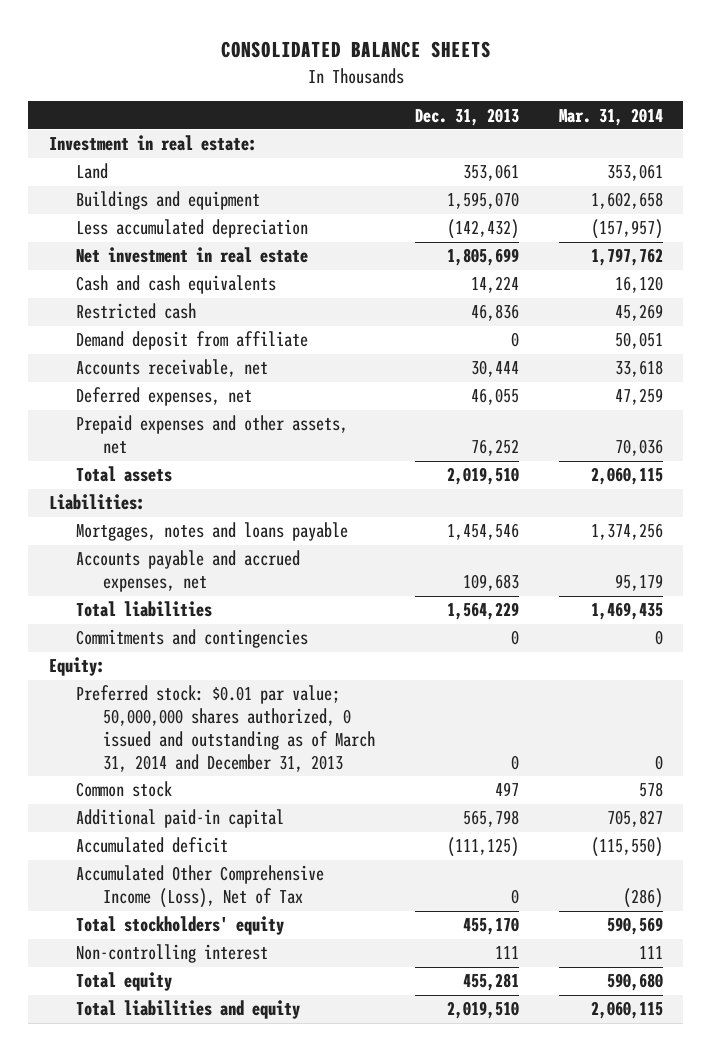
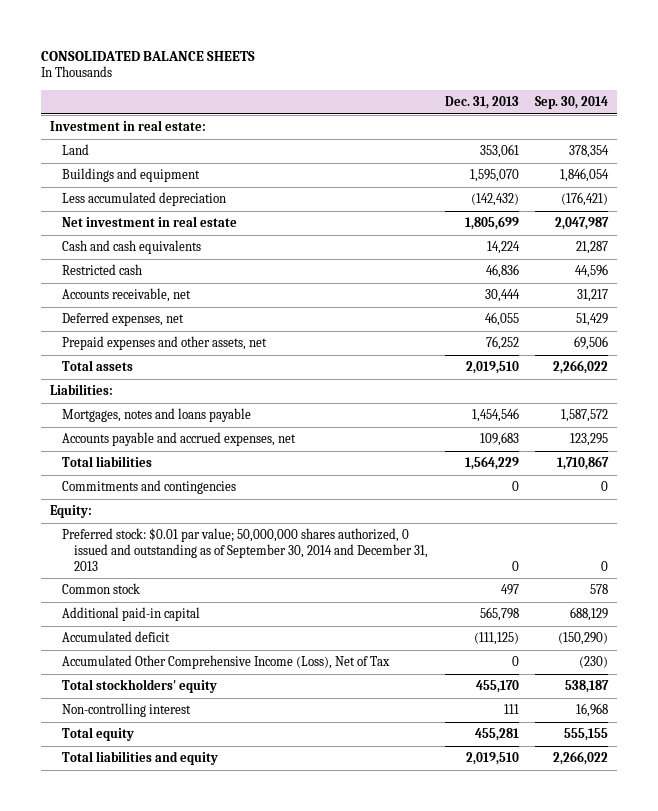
- | Dec. 31, 2013 | Mar. 31, 2014
+ | Dec. 31, 2013 | Sep. 30, 2014
- Demand deposit from affiliate | 0 | 50,051
- Preferred stock: $0.01 par value; 50,000,000 shares authorized, 0 issued and outstanding as of March 31, 2014 and December 31, 2013 | 0 | 0
+ Preferred stock: $0.01 par value; 50,000,000 shares authorized, 0 issued and outstanding as of September 30, 2014 and December 31, 2013 | 0 | 0

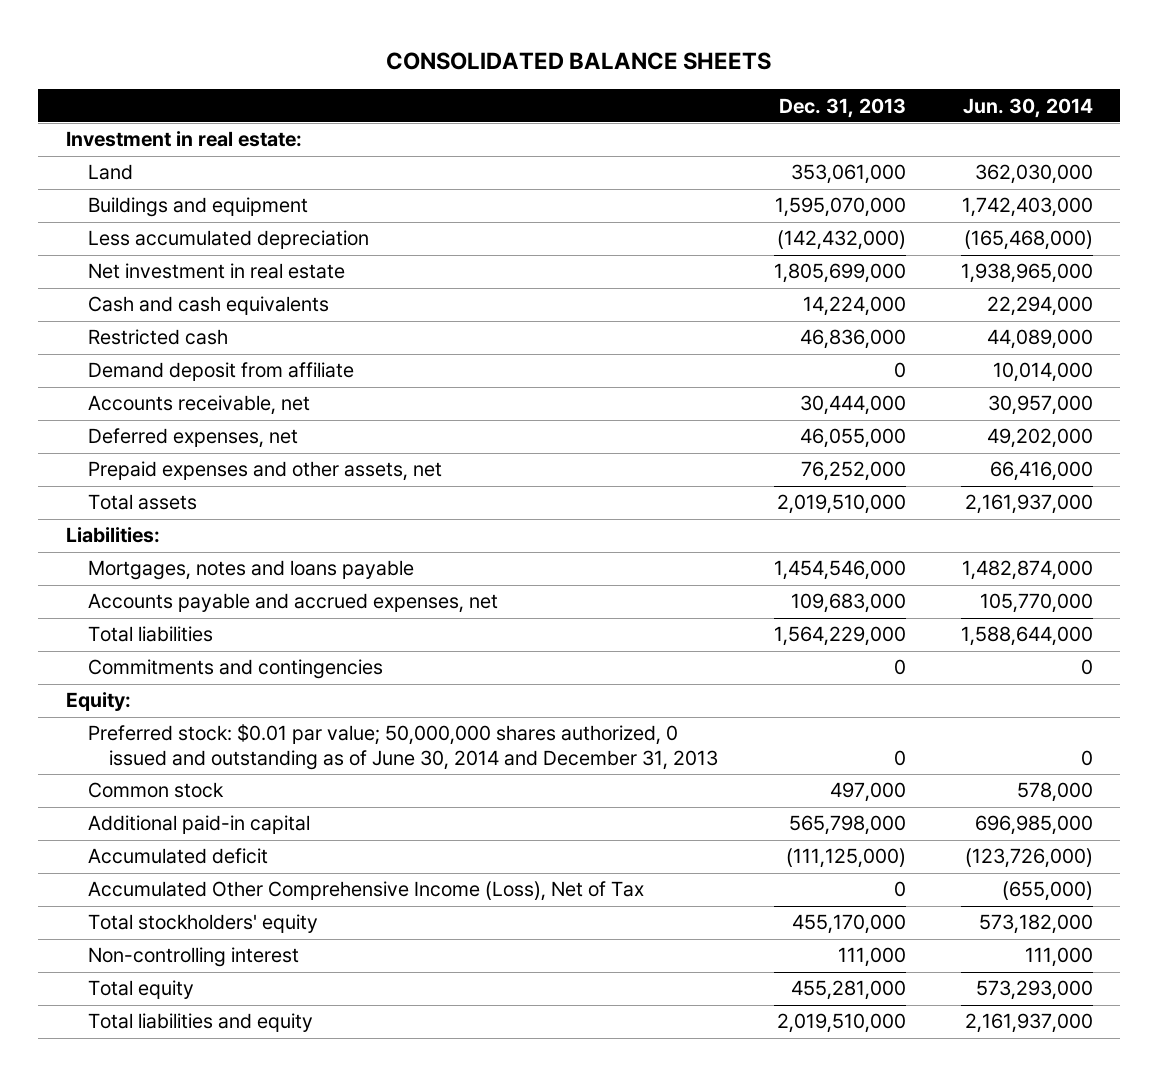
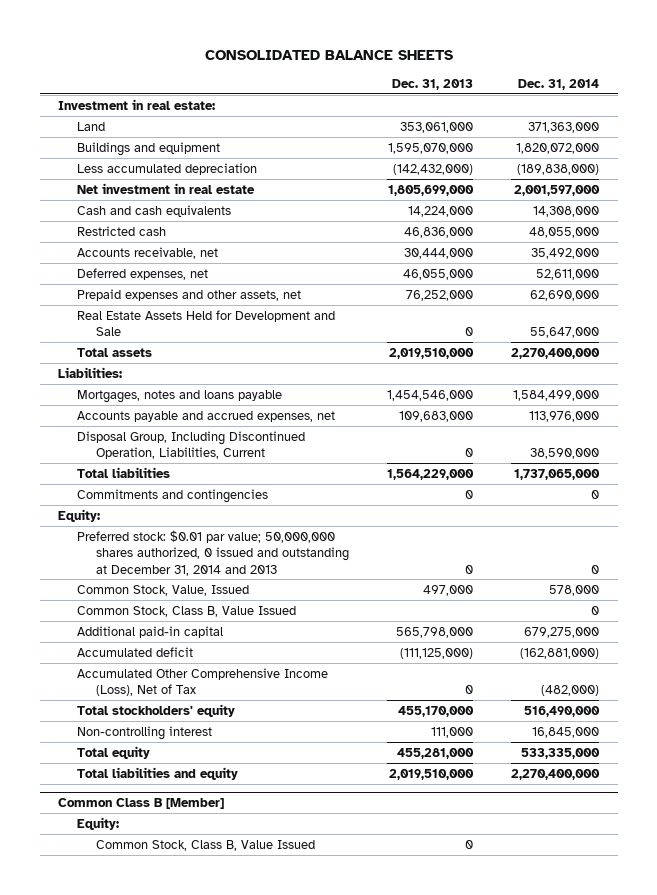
- | Dec. 31, 2013 | Jun. 30, 2014
+ | Dec. 31, 2013 | Dec. 31, 2014
- Demand deposit from affiliate | 0 | 10,014,000
+ Real Estate Assets Held for Development and Sale | 0 | 55,647,000
+ Disposal Group, Including Discontinued Operation, Liabilities, Current | 0 | 38,590,000
- Preferred stock: $0.01 par value; 50,000,000 shares authorized, 0 issued and outstanding as of June 30, 2014 and December 31, 2013 | 0 | 0
- Common stock | 497,000 | 578,000
+ Preferred stock: $0.01 par value; 50,000,000 shares authorized, 0 issued and outstanding at December 31, 2014 and 2013 | 0 | 0
+ Common Stock, Value, Issued | 497,000 | 578,000
+ Common Stock, Class B, Value Issued | | 0
+ Common Class B [Member]
+ Equity:
+ Common Stock, Class B, Value Issued | 0 |

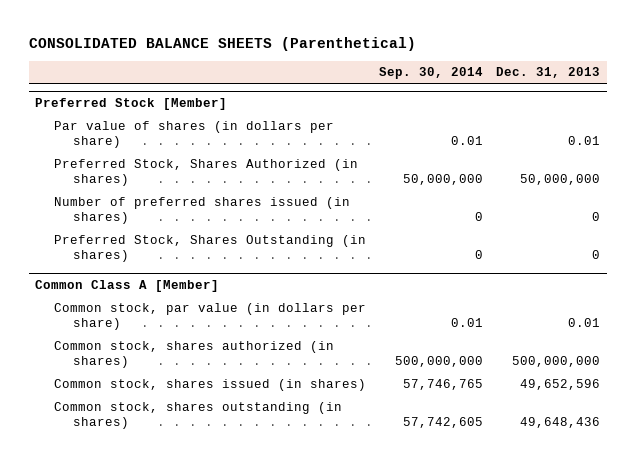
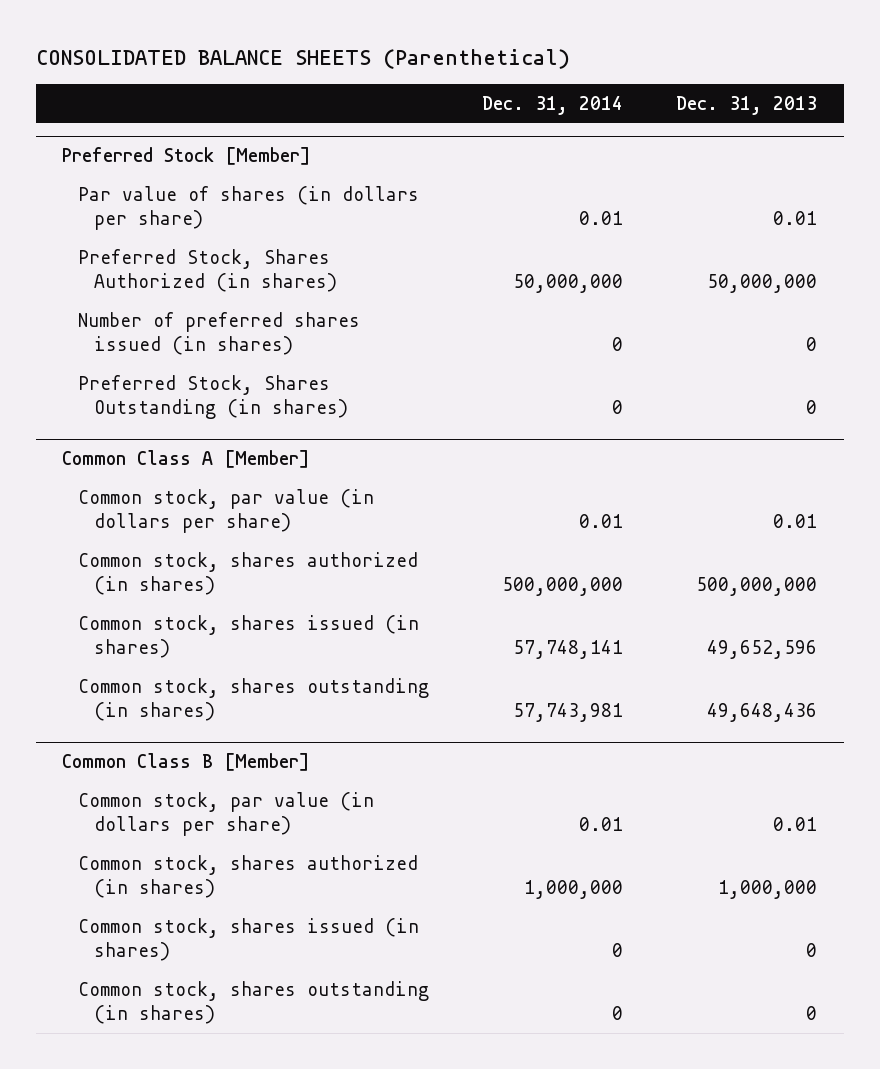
- | Sep. 30, 2014 | Dec. 31, 2013
+ | Dec. 31, 2014 | Dec. 31, 2013
+ Common Class B [Member]
+ Common stock, par value (in dollars per share) | 0.01 | 0.01
+ Common stock, shares authorized (in shares) | 1,000,000 | 1,000,000
+ Common stock, shares issued (in shares) | 0 | 0
+ Common stock, shares outstanding (in shares) | 0 | 0

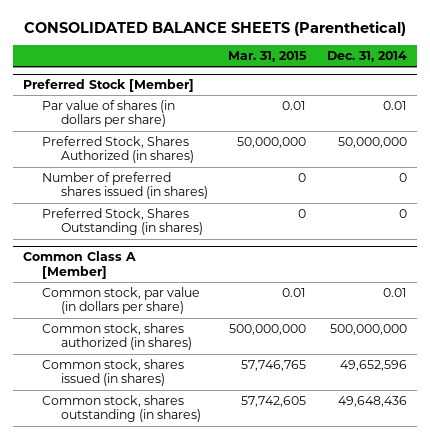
- | Dec. 31, 2014 | Dec. 31, 2013
+ | Mar. 31, 2015 | Dec. 31, 2014
@ Common Class A [Member]
- Common stock, shares issued (in shares) | 57,748,141 | 49,652,596
- Common stock, shares outstanding (in shares) | 57,743,981 | 49,648,436
- Common Class B [Member]
- Common stock, par value (in dollars per share) | 0.01 | 0.01
- Common stock, shares authorized (in shares) | 1,000,000 | 1,000,000
- Common stock, shares issued (in shares) | 0 | 0
- Common stock, shares outstanding (in shares) | 0 | 0
@ Common Class A [Member]
+ Common stock, shares issued (in shares) | 57,746,765 | 49,652,596
+ Common stock, shares outstanding (in shares) | 57,742,605 | 49,648,436

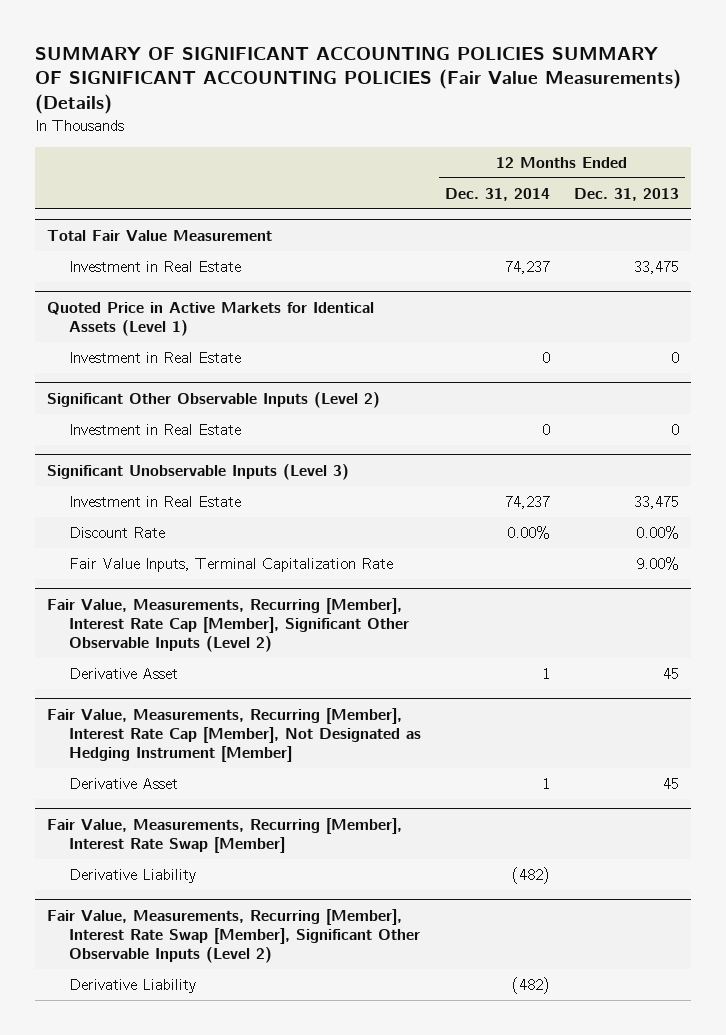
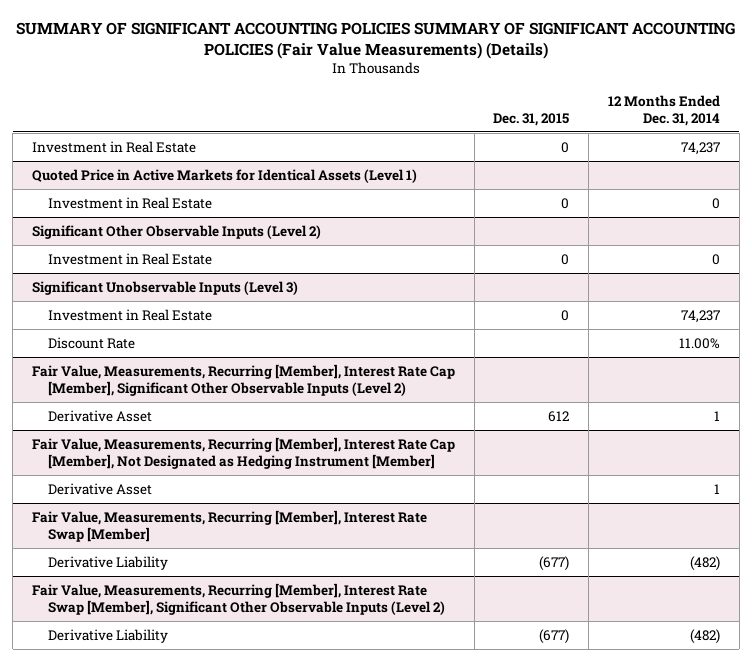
- | 12 Months Ended Dec. 31, 2014 | 12 Months Ended Dec. 31, 2013
+ | Dec. 31, 2015 | 12 Months Ended Dec. 31, 2014
- Total Fair Value Measurement
@ Significant Unobservable Inputs (Level 3)
- Discount Rate | 0.00% | 0.00%
- Fair Value Inputs, Terminal Capitalization Rate | | 9.00%
+ Discount Rate | | 11.00%

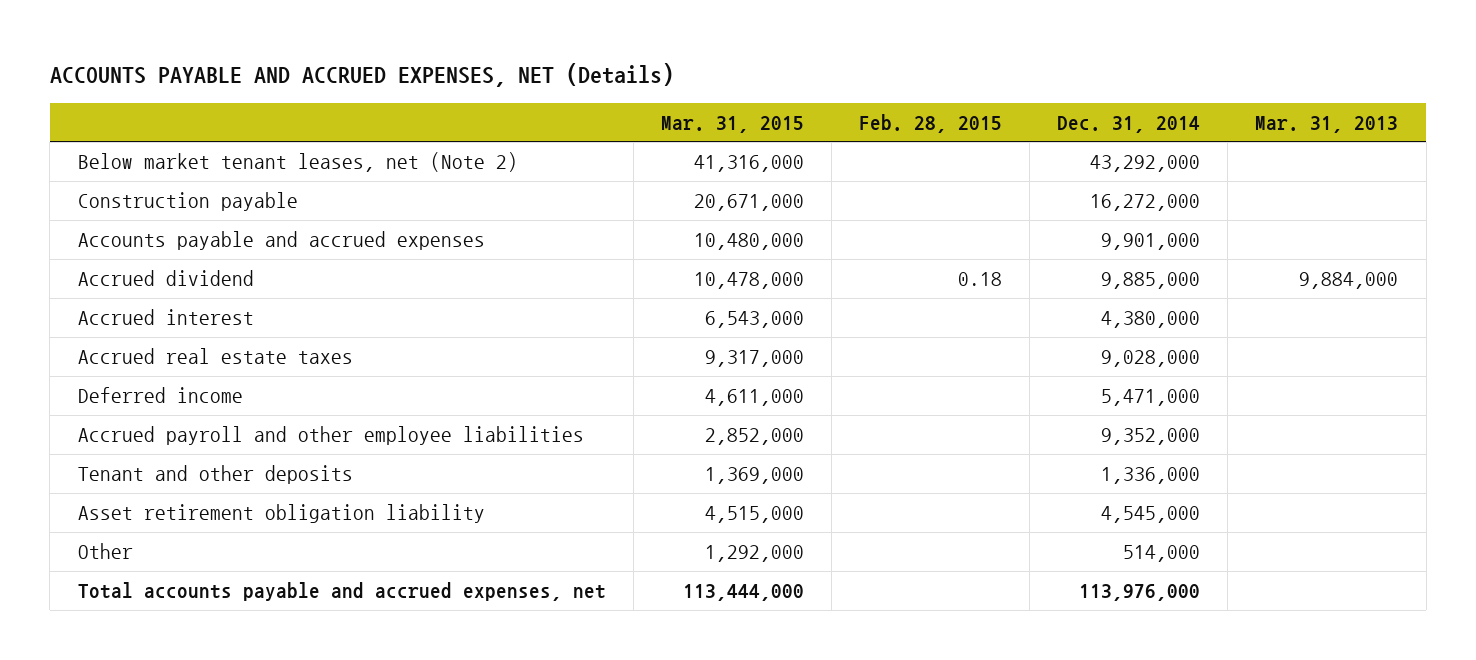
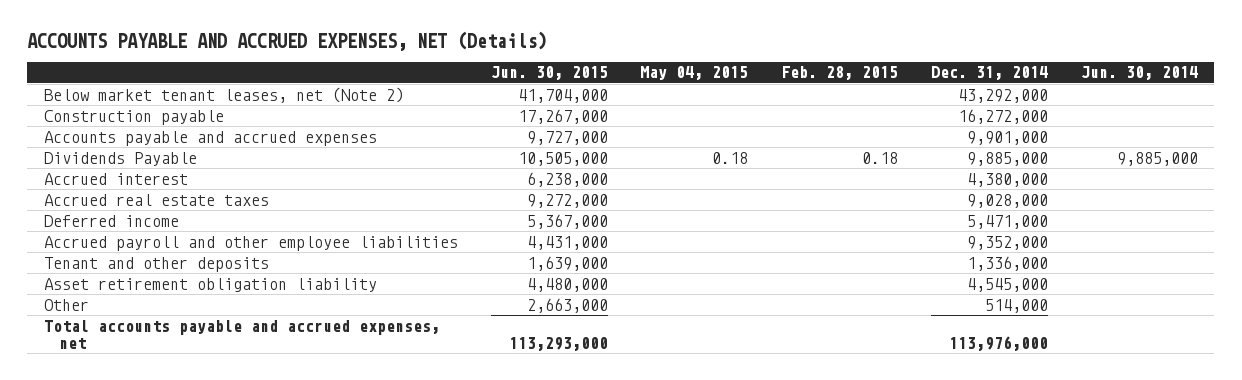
- | Mar. 31, 2015 | Feb. 28, 2015 | Dec. 31, 2014 | Mar. 31, 2013
+ | Jun. 30, 2015 | May 04, 2015 | Feb. 28, 2015 | Dec. 31, 2014 | Jun. 30, 2014
- Accrued dividend | 10,478,000 | 0.18 | 9,885,000 | 9,884,000
+ Dividends Payable | 10,505,000 | 0.18 | 0.18 | 9,885,000 | 9,885,000

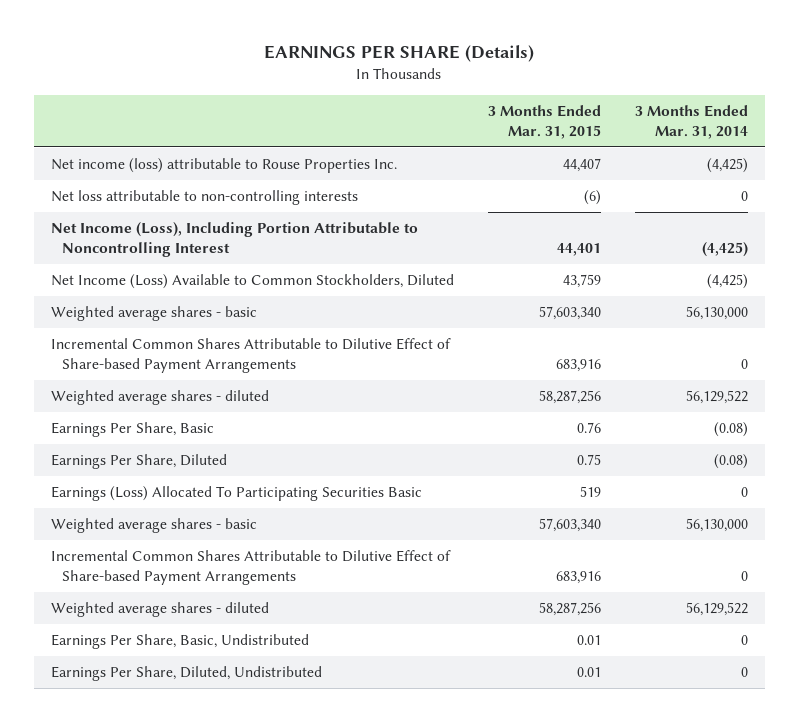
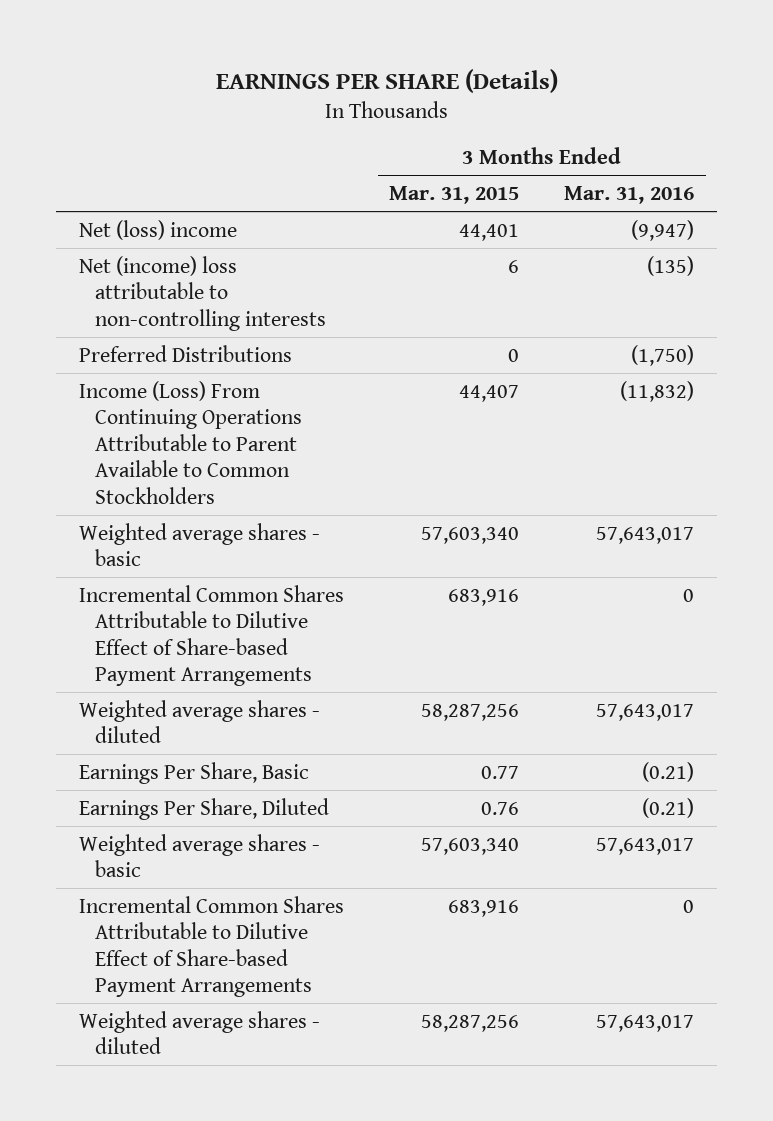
- | 3 Months Ended Mar. 31, 2015 | 3 Months Ended Mar. 31, 2014
+ | 3 Months Ended Mar. 31, 2015 | 3 Months Ended Mar. 31, 2016
- Net income (loss) attributable to Rouse Properties Inc. | 44,407 | (4,425)
- Net loss attributable to non-controlling interests | (6) | 0
- Net Income (Loss), Including Portion Attributable to Noncontrolling Interest | 44,401 | (4,425)
- Net Income (Loss) Available to Common Stockholders, Diluted | 43,759 | (4,425)
+ Net (loss) income | 44,401 | (9,947)
+ Net (income) loss attributable to non-controlling interests | 6 | (135)
+ Preferred Distributions | 0 | (1,750)
+ Income (Loss) From Continuing Operations Attributable to Parent Available to Common Stockholders | 44,407 | (11,832)
- Earnings Per Share, Basic | 0.76 | (0.08)
- Earnings Per Share, Diluted | 0.75 | (0.08)
- Earnings (Loss) Allocated To Participating Securities Basic | 519 | 0
+ Earnings Per Share, Basic | 0.77 | (0.21)
+ Earnings Per Share, Diluted | 0.76 | (0.21)
- Earnings Per Share, Basic, Undistributed | 0.01 | 0
- Earnings Per Share, Diluted, Undistributed | 0.01 | 0

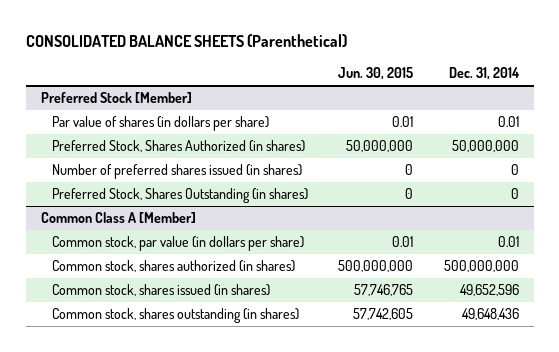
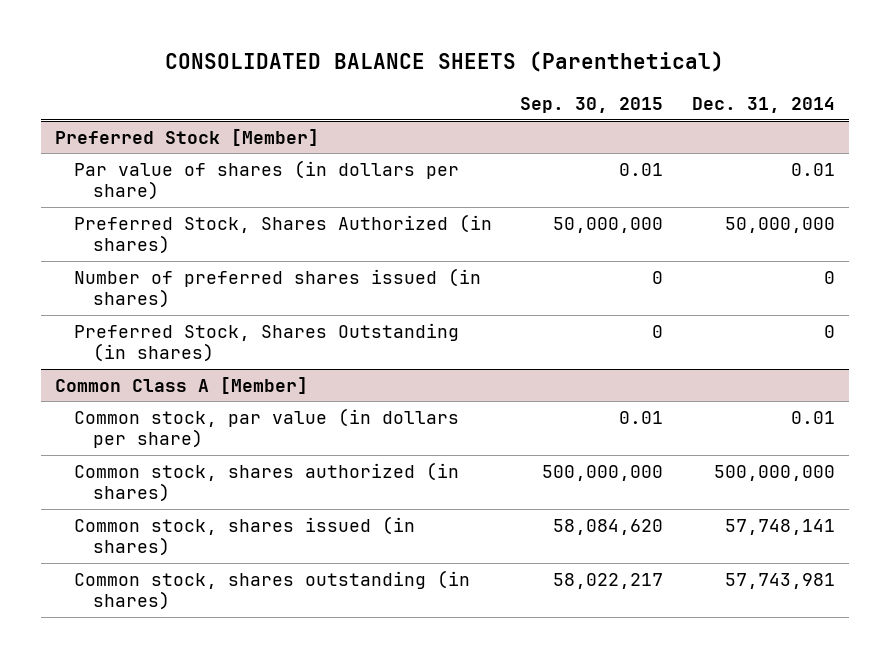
- | Jun. 30, 2015 | Dec. 31, 2014
+ | Sep. 30, 2015 | Dec. 31, 2014
@ Common Class A [Member]
- Common stock, shares issued (in shares) | 57,746,765 | 49,652,596
- Common stock, shares outstanding (in shares) | 57,742,605 | 49,648,436
+ Common stock, shares issued (in shares) | 58,084,620 | 57,748,141
+ Common stock, shares outstanding (in shares) | 58,022,217 | 57,743,981

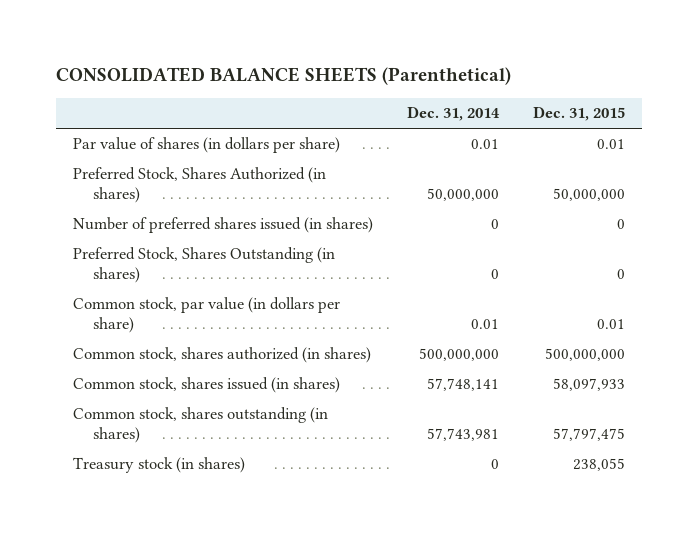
- | Sep. 30, 2015 | Dec. 31, 2014
+ | Dec. 31, 2014 | Dec. 31, 2015
- Preferred Stock [Member]
- Common Class A [Member]
+ Treasury stock (in shares) | 0 | 238,055

